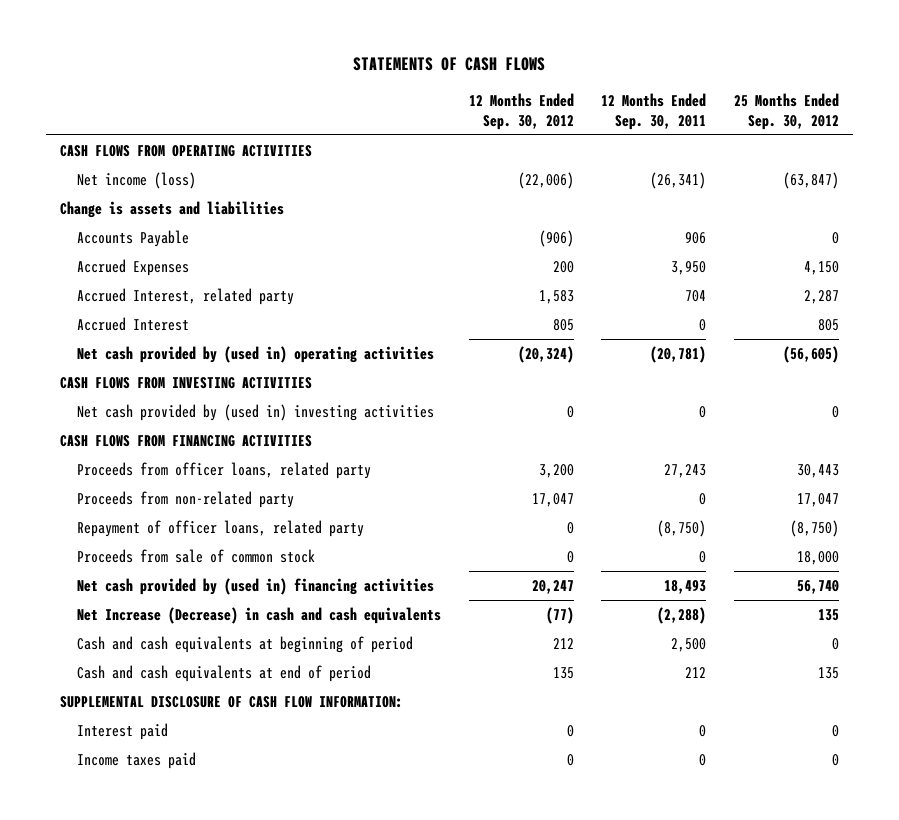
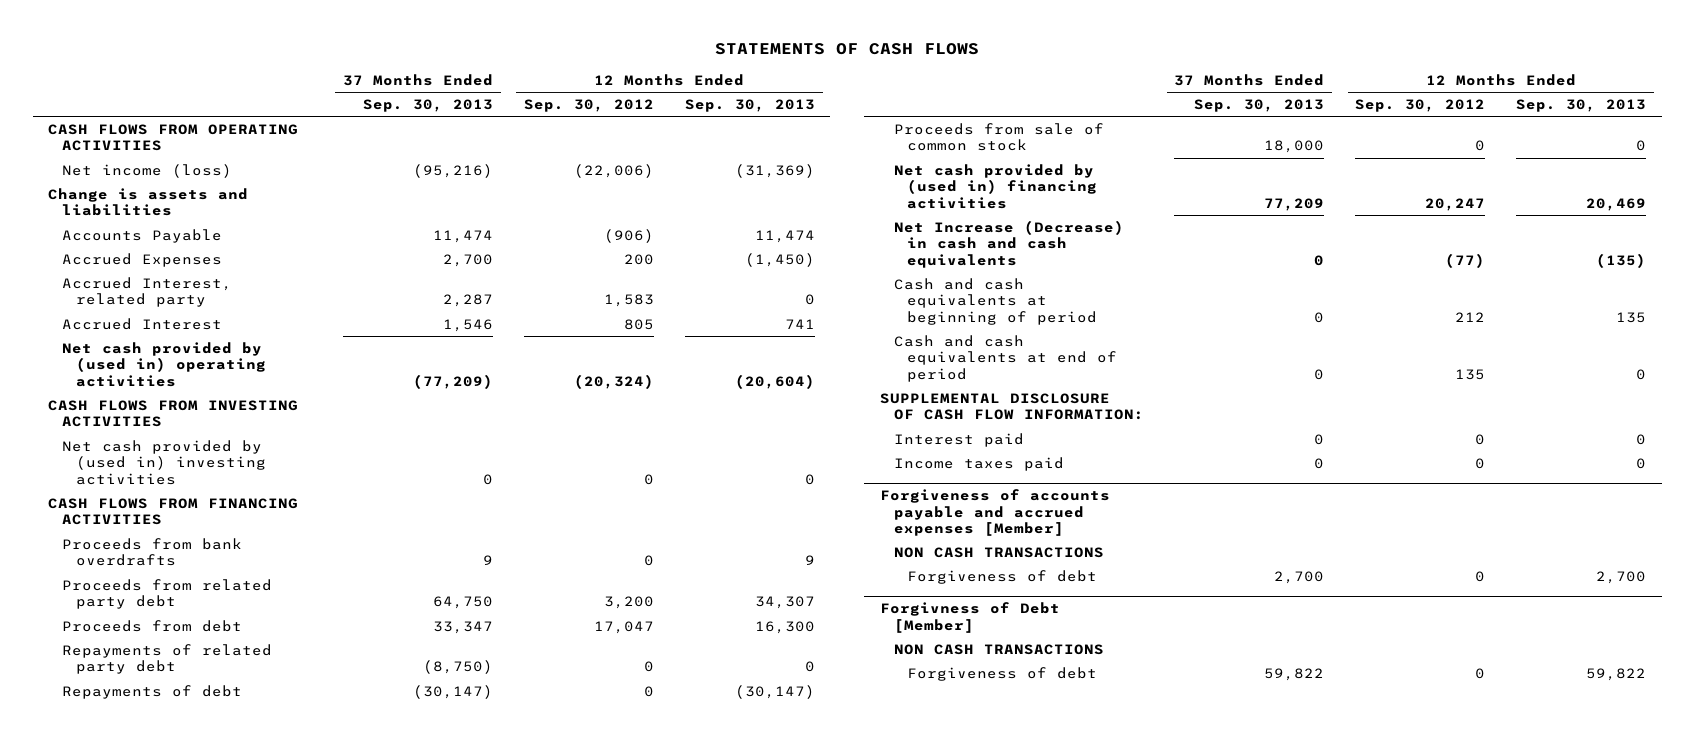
- | 12 Months Ended Sep. 30, 2012 | 12 Months Ended Sep. 30, 2011 | 25 Months Ended Sep. 30, 2012
+ | 37 Months Ended Sep. 30, 2013 | 12 Months Ended Sep. 30, 2012 | 12 Months Ended Sep. 30, 2013
- Proceeds from officer loans, related party | 3,200 | 27,243 | 30,443
- Proceeds from non-related party | 17,047 | 0 | 17,047
- Repayment of officer loans, related party | 0 | (8,750) | (8,750)
+ Proceeds from bank overdrafts | 9 | 0 | 9
+ Proceeds from related party debt | 64,750 | 3,200 | 34,307
+ Proceeds from debt | 33,347 | 17,047 | 16,300
+ Repayments of related party debt | (8,750) | 0 | 0
+ Repayments of debt | (30,147) | 0 | (30,147)
+ Forgiveness of accounts payable and accrued expenses [Member]
+ NON CASH TRANSACTIONS
+ Forgiveness of debt | 2,700 | 0 | 2,700
+ Forgivness of Debt [Member]
+ NON CASH TRANSACTIONS
+ Forgiveness of debt | 59,822 | 0 | 59,822

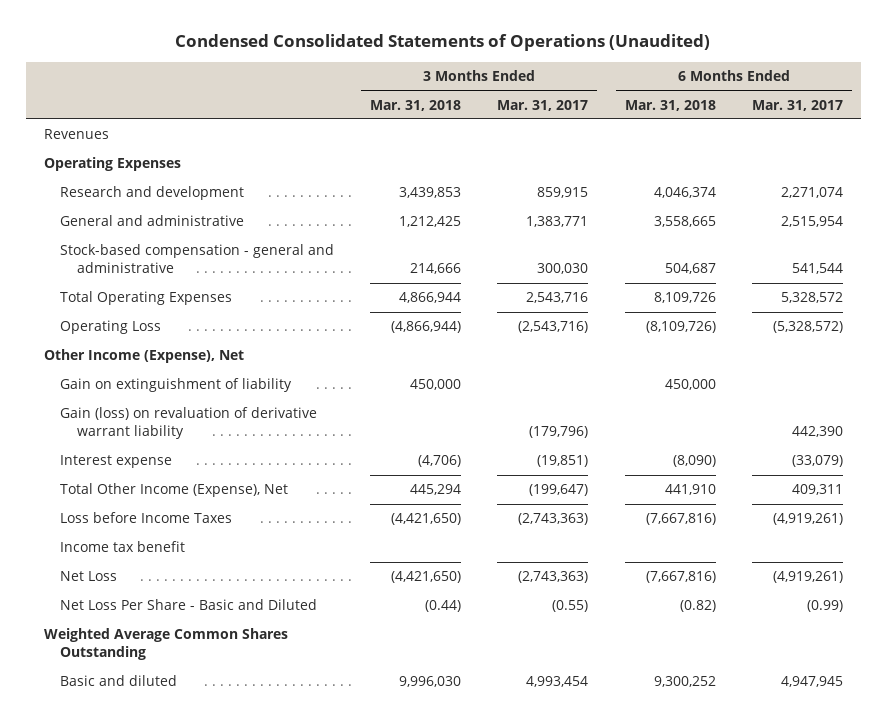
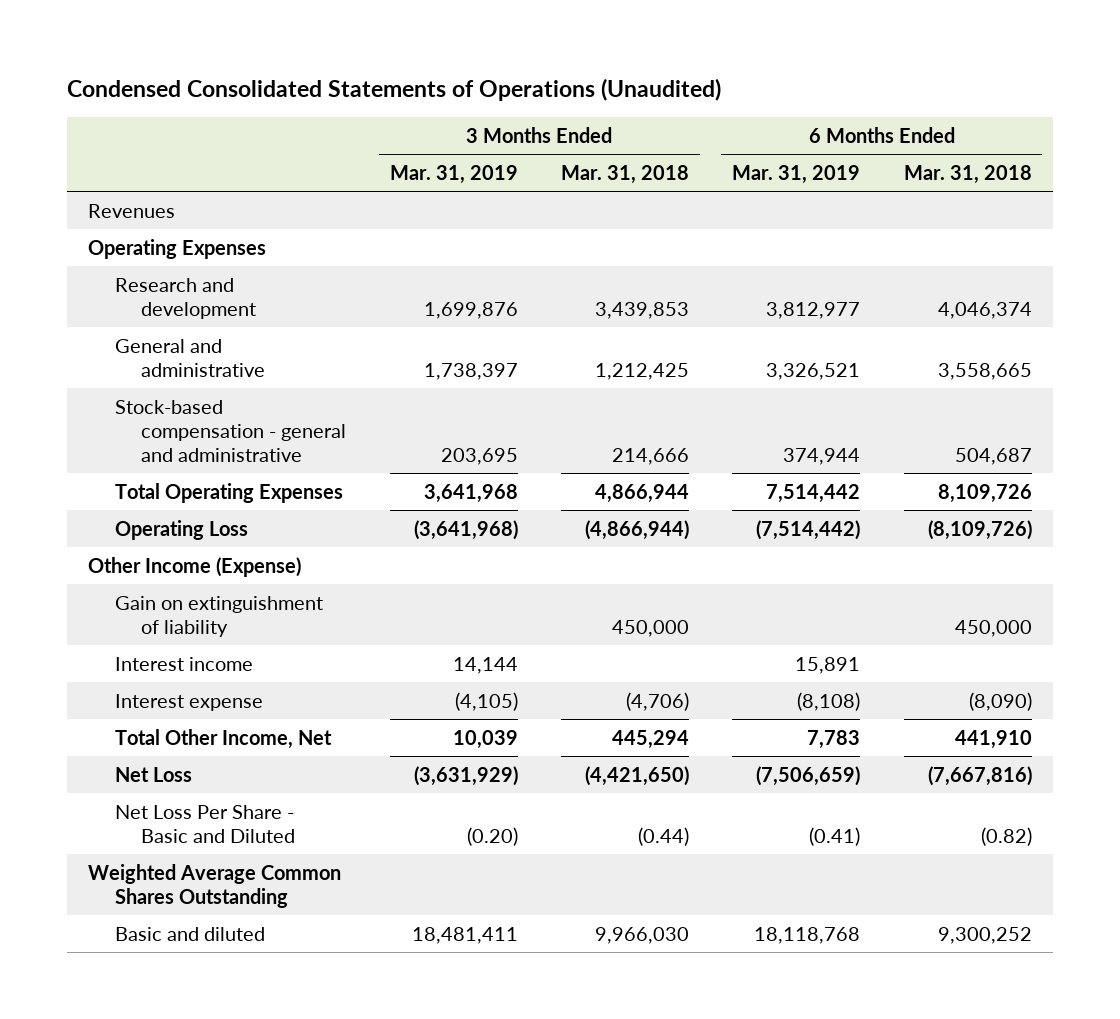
- | 3 Months Ended Mar. 31, 2018 | 3 Months Ended Mar. 31, 2017 | 6 Months Ended Mar. 31, 2018 | 6 Months Ended Mar. 31, 2017
+ | 3 Months Ended Mar. 31, 2019 | 3 Months Ended Mar. 31, 2018 | 6 Months Ended Mar. 31, 2019 | 6 Months Ended Mar. 31, 2018
- Other Income (Expense), Net
+ Other Income (Expense)
- Gain (loss) on revaluation of derivative warrant liability | | (179,796) | | 442,390
+ Interest income | 14,144 | | 15,891 |
- Total Other Income (Expense), Net | 445,294 | (199,647) | 441,910 | 409,311
- Loss before Income Taxes | (4,421,650) | (2,743,363) | (7,667,816) | (4,919,261)
- Income tax benefit
+ Total Other Income, Net | 10,039 | 445,294 | 7,783 | 441,910
- Basic and diluted | 9,996,030 | 4,993,454 | 9,300,252 | 4,947,945
+ Basic and diluted | 18,481,411 | 9,966,030 | 18,118,768 | 9,300,252

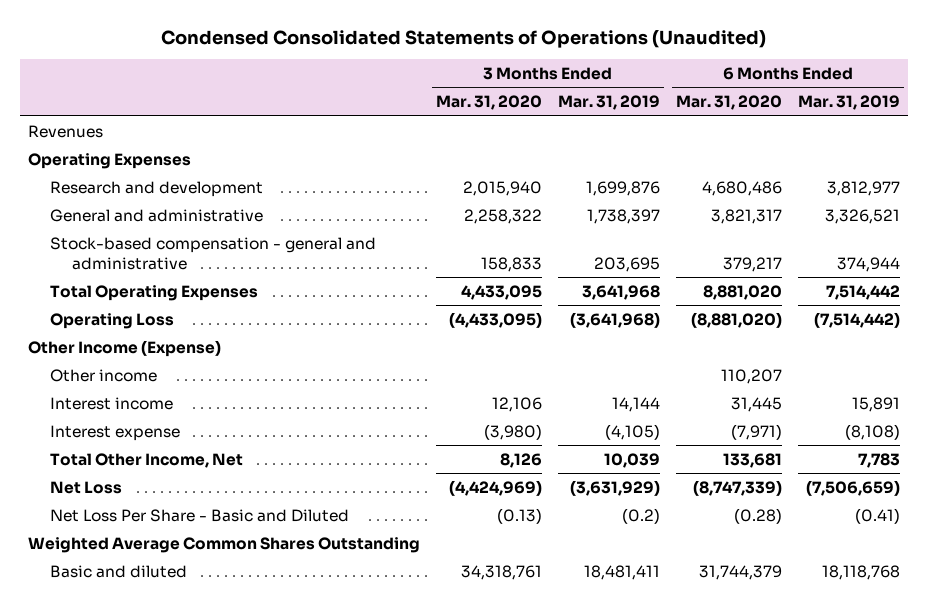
- | 3 Months Ended Mar. 31, 2019 | 3 Months Ended Mar. 31, 2018 | 6 Months Ended Mar. 31, 2019 | 6 Months Ended Mar. 31, 2018
+ | 3 Months Ended Mar. 31, 2020 | 3 Months Ended Mar. 31, 2019 | 6 Months Ended Mar. 31, 2020 | 6 Months Ended Mar. 31, 2019
- Gain on extinguishment of liability | | 450,000 | | 450,000
+ Other income | | | 110,207 |
- Net Loss Per Share - Basic and Diluted | (0.20) | (0.44) | (0.41) | (0.82)
+ Net Loss Per Share - Basic and Diluted | (0.13) | (0.2) | (0.28) | (0.41)

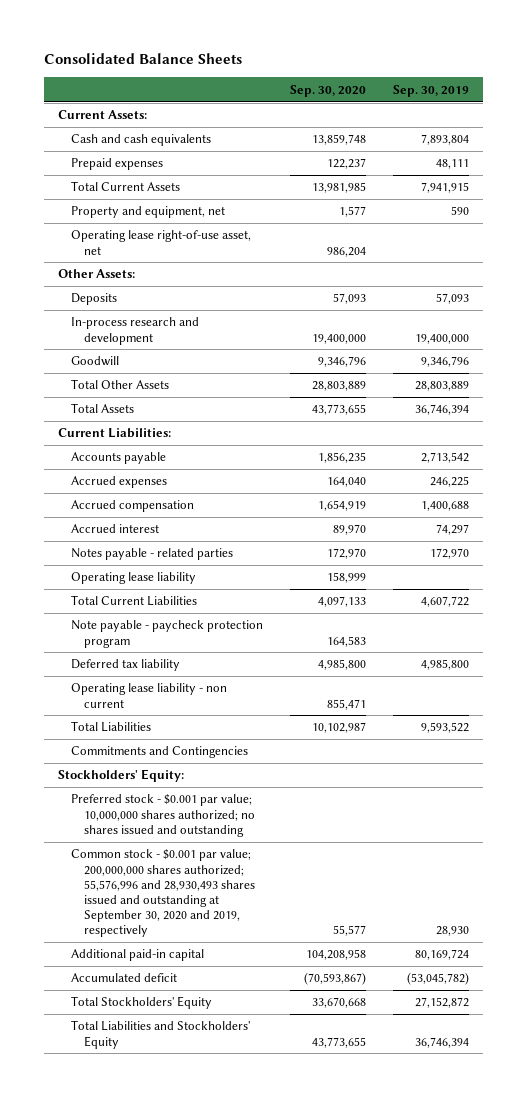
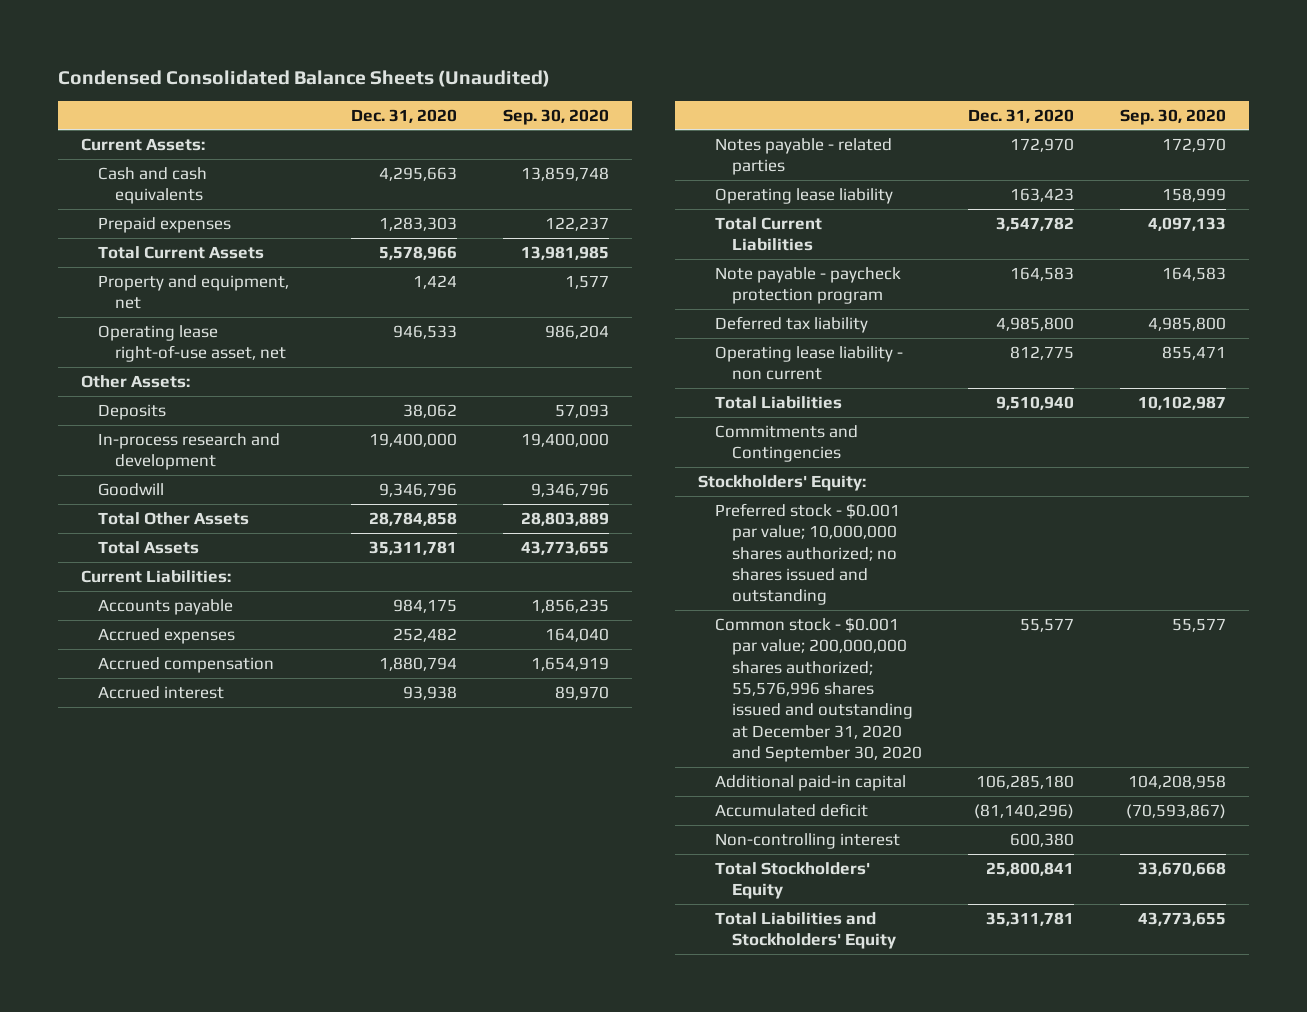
- Consolidated Balance Sheets
+ Condensed Consolidated Balance Sheets (Unaudited)
- | Sep. 30, 2020 | Sep. 30, 2019
+ | Dec. 31, 2020 | Sep. 30, 2020
- Common stock - $0.001 par value; 200,000,000 shares authorized; 55,576,996 and 28,930,493 shares issued and outstanding at September 30, 2020 and 2019, respectively | 55,577 | 28,930
+ Common stock - $0.001 par value; 200,000,000 shares authorized; 55,576,996 shares issued and outstanding at December 31, 2020 and September 30, 2020 | 55,577 | 55,577
+ Non-controlling interest | 600,380 |

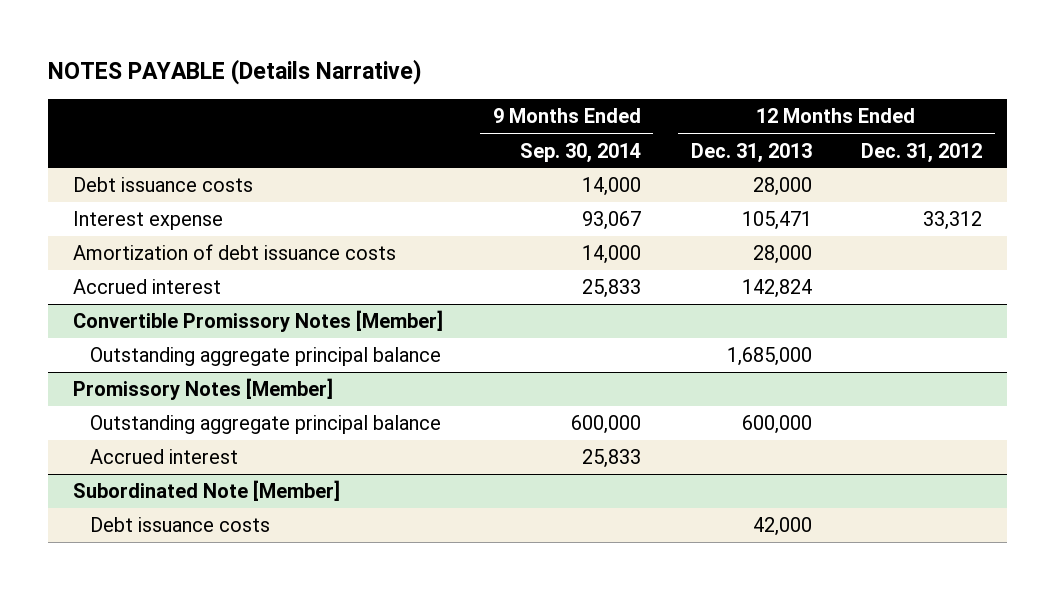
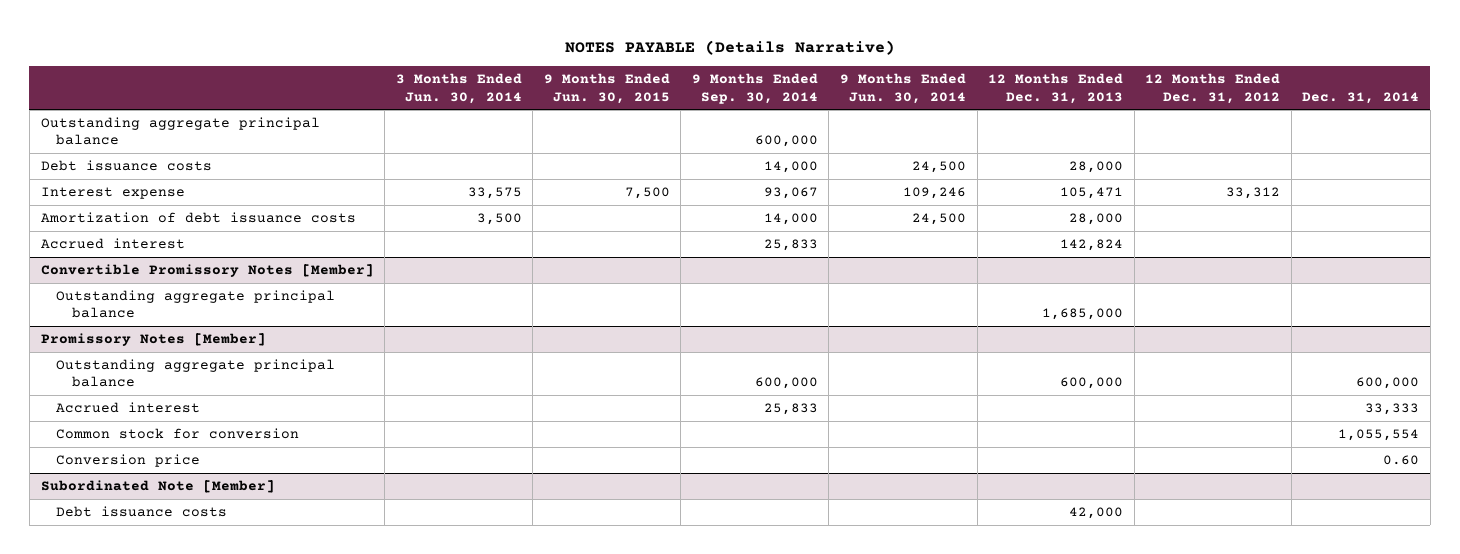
- | 9 Months Ended Sep. 30, 2014 | 12 Months Ended Dec. 31, 2013 | 12 Months Ended Dec. 31, 2012
+ | 3 Months Ended Jun. 30, 2014 | 9 Months Ended Jun. 30, 2015 | 9 Months Ended Sep. 30, 2014 | 9 Months Ended Jun. 30, 2014 | 12 Months Ended Dec. 31, 2013 | 12 Months Ended Dec. 31, 2012 | Dec. 31, 2014
+ Outstanding aggregate principal balance | | | 600,000 | | | |
@ Promissory Notes [Member]
+ Common stock for conversion | | | | | | | 1,055,554
+ Conversion price | | | | | | | 0.60

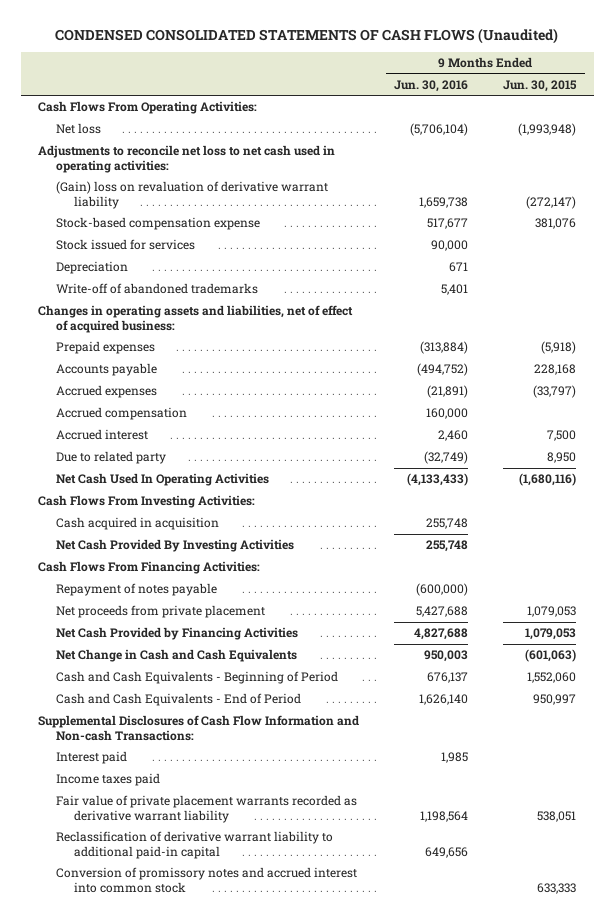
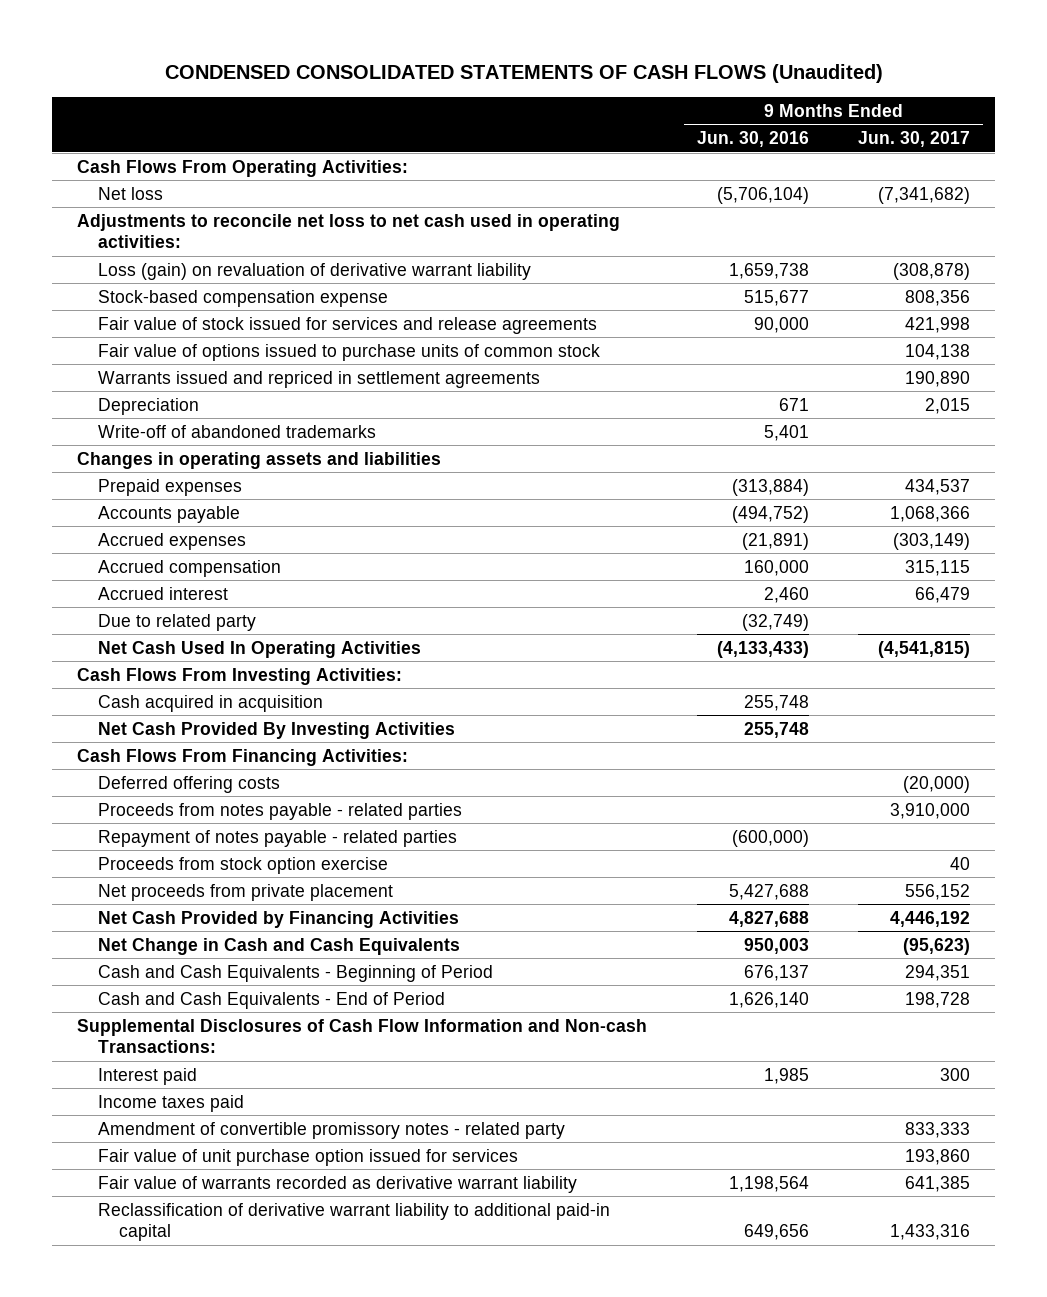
- | 9 Months Ended Jun. 30, 2016 | 9 Months Ended Jun. 30, 2015
+ | 9 Months Ended Jun. 30, 2016 | 9 Months Ended Jun. 30, 2017
- (Gain) loss on revaluation of derivative warrant liability | 1,659,738 | (272,147)
- Stock-based compensation expense | 517,677 | 381,076
- Stock issued for services | 90,000 |
+ Loss (gain) on revaluation of derivative warrant liability | 1,659,738 | (308,878)
+ Stock-based compensation expense | 515,677 | 808,356
+ Fair value of stock issued for services and release agreements | 90,000 | 421,998
+ Fair value of options issued to purchase units of common stock | | 104,138
+ Warrants issued and repriced in settlement agreements | | 190,890
- Changes in operating assets and liabilities, net of effect of acquired business:
+ Changes in operating assets and liabilities
- Repayment of notes payable | (600,000) |
+ Deferred offering costs | | (20,000)
+ Proceeds from notes payable - related parties | | 3,910,000
+ Repayment of notes payable - related parties | (600,000) |
+ Proceeds from stock option exercise | | 40
- Fair value of private placement warrants recorded as derivative warrant liability | 1,198,564 | 538,051
+ Amendment of convertible promissory notes - related party | | 833,333
+ Fair value of unit purchase option issued for services | | 193,860
+ Fair value of warrants recorded as derivative warrant liability | 1,198,564 | 641,385
- Conversion of promissory notes and accrued interest into common stock | | 633,333

